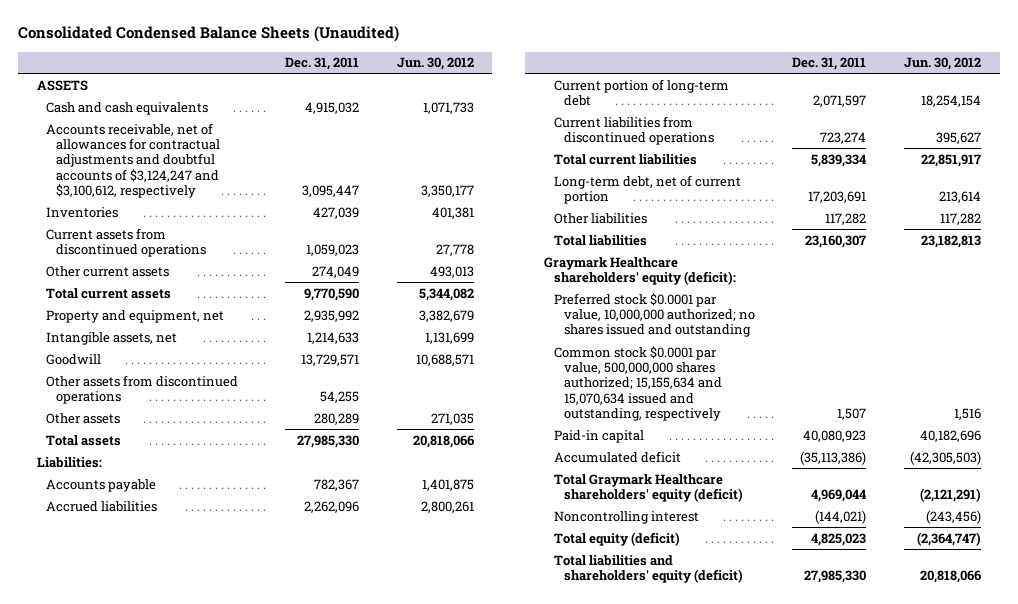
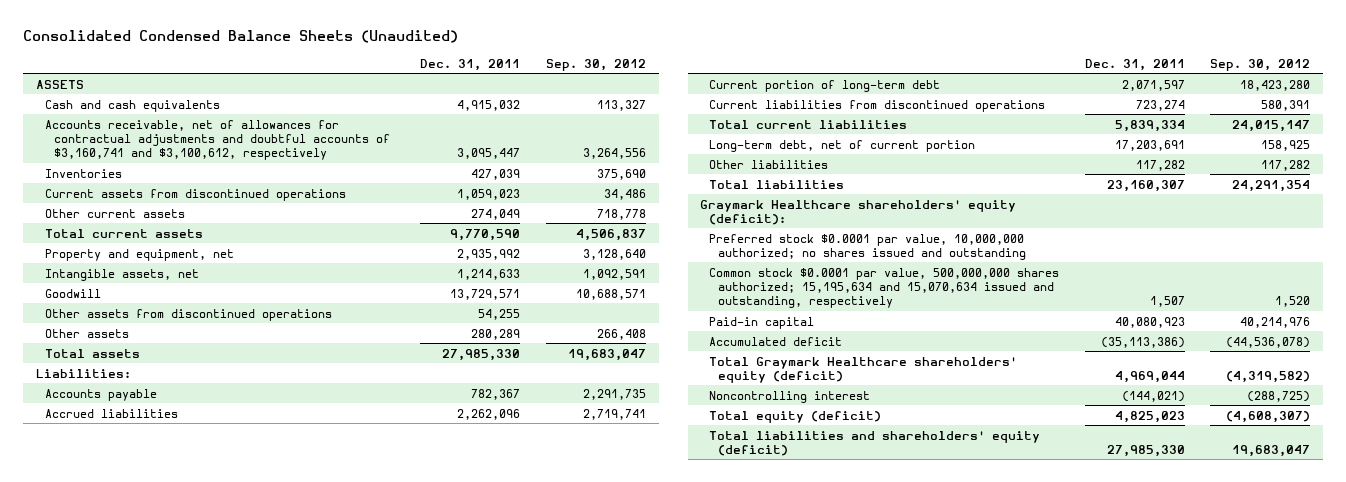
- | Dec. 31, 2011 | Jun. 30, 2012
+ | Dec. 31, 2011 | Sep. 30, 2012
- Accounts receivable, net of allowances for contractual adjustments and doubtful accounts of $3,124,247 and $3,100,612, respectively | 3,095,447 | 3,350,177
+ Accounts receivable, net of allowances for contractual adjustments and doubtful accounts of $3,160,741 and $3,100,612, respectively | 3,095,447 | 3,264,556
- Common stock $0.0001 par value, 500,000,000 shares authorized; 15,155,634 and 15,070,634 issued and outstanding, respectively | 1,507 | 1,516
+ Common stock $0.0001 par value, 500,000,000 shares authorized; 15,195,634 and 15,070,634 issued and outstanding, respectively | 1,507 | 1,520

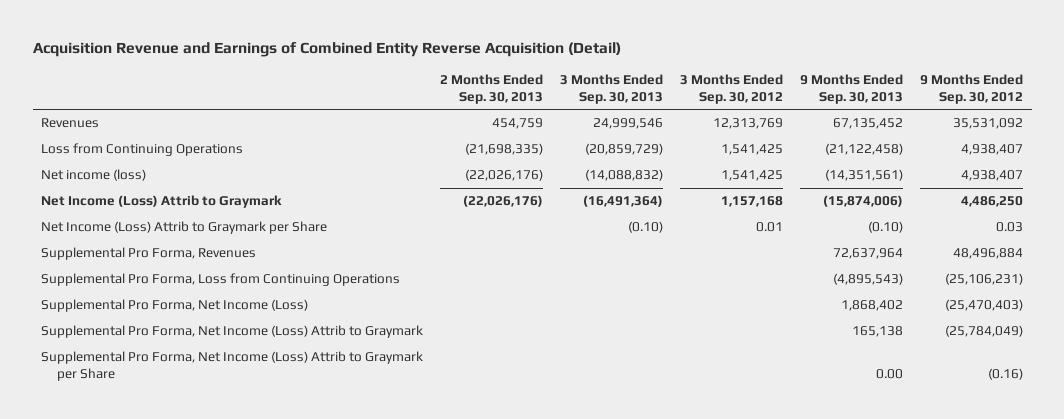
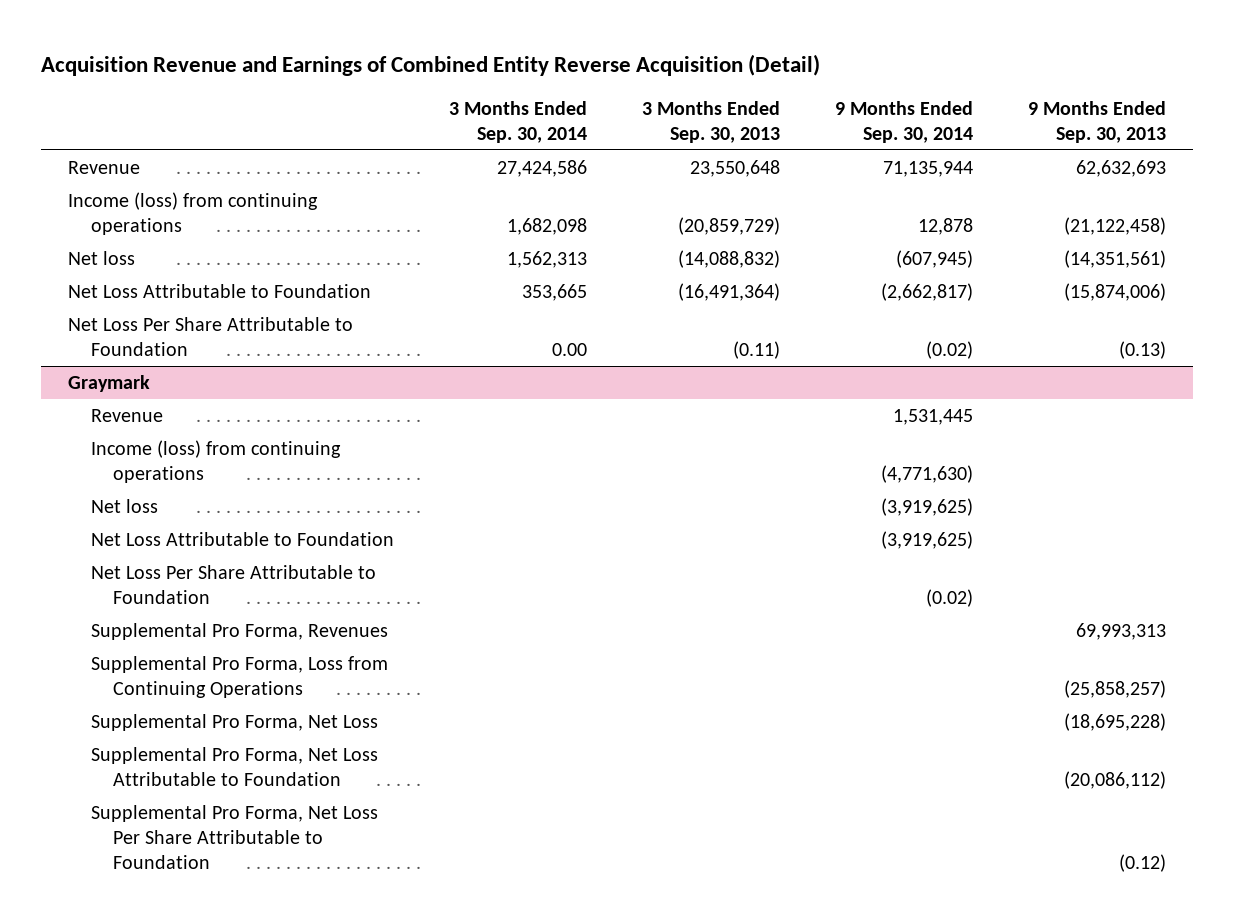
- | 2 Months Ended Sep. 30, 2013 | 3 Months Ended Sep. 30, 2013 | 3 Months Ended Sep. 30, 2012 | 9 Months Ended Sep. 30, 2013 | 9 Months Ended Sep. 30, 2012
+ | 3 Months Ended Sep. 30, 2014 | 3 Months Ended Sep. 30, 2013 | 9 Months Ended Sep. 30, 2014 | 9 Months Ended Sep. 30, 2013
- Revenues | 454,759 | 24,999,546 | 12,313,769 | 67,135,452 | 35,531,092
- Loss from Continuing Operations | (21,698,335) | (20,859,729) | 1,541,425 | (21,122,458) | 4,938,407
- Net income (loss) | (22,026,176) | (14,088,832) | 1,541,425 | (14,351,561) | 4,938,407
- Net Income (Loss) Attrib to Graymark | (22,026,176) | (16,491,364) | 1,157,168 | (15,874,006) | 4,486,250
- Net Income (Loss) Attrib to Graymark per Share | | (0.10) | 0.01 | (0.10) | 0.03
- Supplemental Pro Forma, Revenues | | | | 72,637,964 | 48,496,884
- Supplemental Pro Forma, Loss from Continuing Operations | | | | (4,895,543) | (25,106,231)
- Supplemental Pro Forma, Net Income (Loss) | | | | 1,868,402 | (25,470,403)
- Supplemental Pro Forma, Net Income (Loss) Attrib to Graymark | | | | 165,138 | (25,784,049)
- Supplemental Pro Forma, Net Income (Loss) Attrib to Graymark per Share | | | | 0.00 | (0.16)
+ Revenue | 27,424,586 | 23,550,648 | 71,135,944 | 62,632,693
+ Income (loss) from continuing operations | 1,682,098 | (20,859,729) | 12,878 | (21,122,458)
+ Net loss | 1,562,313 | (14,088,832) | (607,945) | (14,351,561)
+ Net Loss Attributable to Foundation | 353,665 | (16,491,364) | (2,662,817) | (15,874,006)
+ Net Loss Per Share Attributable to Foundation | 0.00 | (0.11) | (0.02) | (0.13)
+ Graymark
+ Revenue | | | 1,531,445 |
+ Income (loss) from continuing operations | | | (4,771,630) |
+ Net loss | | | (3,919,625) |
+ Net Loss Attributable to Foundation | | | (3,919,625) |
+ Net Loss Per Share Attributable to Foundation | | | (0.02) |
+ Supplemental Pro Forma, Revenues | | | | 69,993,313
+ Supplemental Pro Forma, Loss from Continuing Operations | | | | (25,858,257)
+ Supplemental Pro Forma, Net Loss | | | | (18,695,228)
+ Supplemental Pro Forma, Net Loss Attributable to Foundation | | | | (20,086,112)
+ Supplemental Pro Forma, Net Loss Per Share Attributable to Foundation | | | | (0.12)

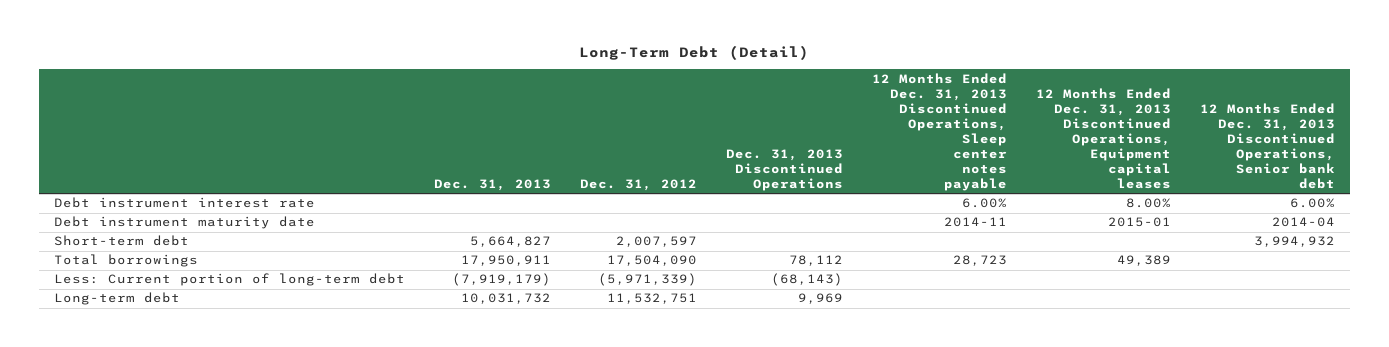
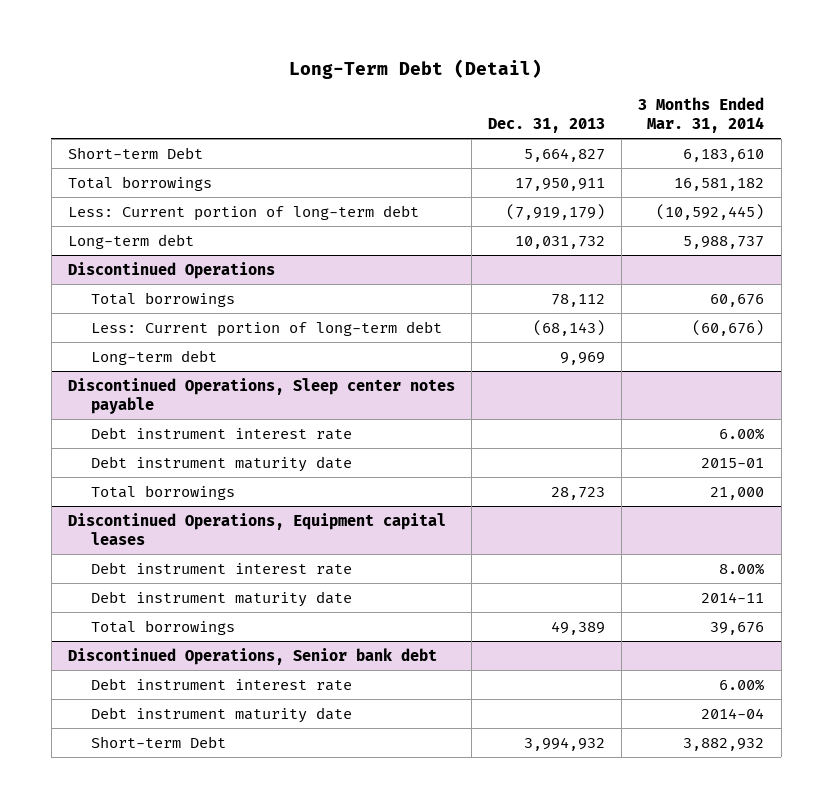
- | Dec. 31, 2013 | Dec. 31, 2012 | Dec. 31, 2013 Discontinued Operations | 12 Months Ended Dec. 31, 2013 Discontinued Operations, Sleep center notes payable | 12 Months Ended Dec. 31, 2013 Discontinued Operations, Equipment capital leases | 12 Months Ended Dec. 31, 2013 Discontinued Operations, Senior bank debt
+ | Dec. 31, 2013 | 3 Months Ended Mar. 31, 2014
- Debt instrument interest rate | | | | 6.00% | 8.00% | 6.00%
- Debt instrument maturity date | | | | 2014-11 | 2015-01 | 2014-04
- Short-term debt | 5,664,827 | 2,007,597 | | | | 3,994,932
+ Short-term Debt | 5,664,827 | 6,183,610
+ Discontinued Operations
+ Total borrowings | 78,112 | 60,676
+ Less: Current portion of long-term debt | (68,143) | (60,676)
+ Long-term debt | 9,969 |
+ Discontinued Operations, Sleep center notes payable
+ Debt instrument interest rate | | 6.00%
+ Debt instrument maturity date | | 2015-01
+ Total borrowings | 28,723 | 21,000
+ Discontinued Operations, Equipment capital leases
+ Debt instrument interest rate | | 8.00%
+ Debt instrument maturity date | | 2014-11
+ Total borrowings | 49,389 | 39,676
+ Discontinued Operations, Senior bank debt
+ Debt instrument interest rate | | 6.00%
+ Debt instrument maturity date | | 2014-04
+ Short-term Debt | 3,994,932 | 3,882,932

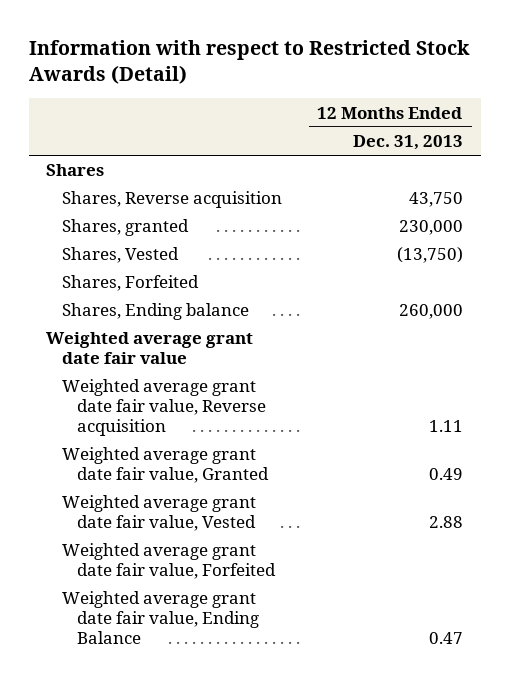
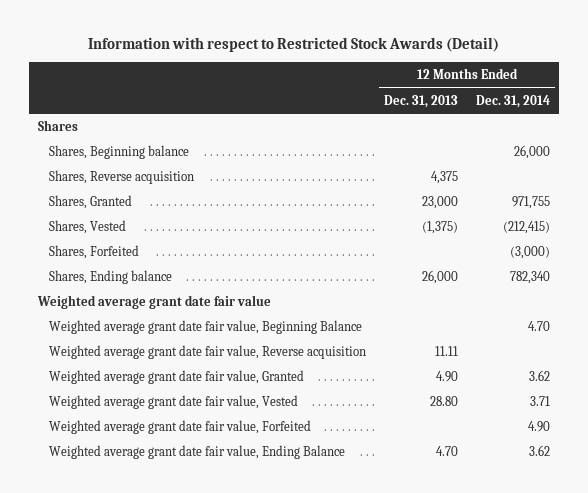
- | 12 Months Ended Dec. 31, 2013
+ | 12 Months Ended Dec. 31, 2013 | 12 Months Ended Dec. 31, 2014
- Shares, Reverse acquisition | 43,750
- Shares, granted | 230,000
- Shares, Vested | (13,750)
+ Shares, Beginning balance | | 26,000
+ Shares, Reverse acquisition | 4,375 |
+ Shares, Granted | 23,000 | 971,755
+ Shares, Vested | (1,375) | (212,415)
- Shares, Ending balance | 260,000
+ Shares, Ending balance | 26,000 | 782,340
- Weighted average grant date fair value, Reverse acquisition | 1.11
- Weighted average grant date fair value, Granted | 0.49
- Weighted average grant date fair value, Vested | 2.88
+ Weighted average grant date fair value, Beginning Balance | | 4.70
+ Weighted average grant date fair value, Reverse acquisition | 11.11 |
+ Weighted average grant date fair value, Granted | 4.90 | 3.62
+ Weighted average grant date fair value, Vested | 28.80 | 3.71
- Weighted average grant date fair value, Ending Balance | 0.47
+ Weighted average grant date fair value, Ending Balance | 4.70 | 3.62

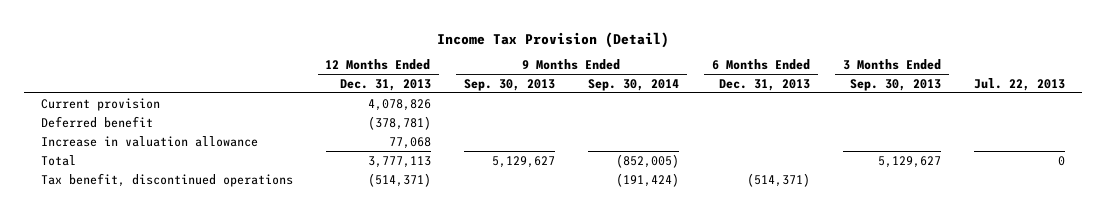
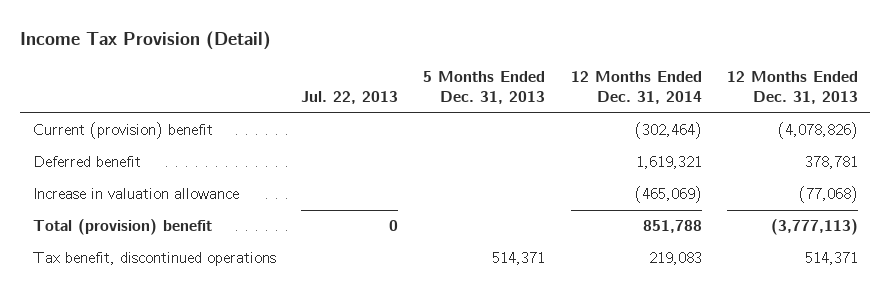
- | 12 Months Ended Dec. 31, 2013 | 9 Months Ended Sep. 30, 2013 | 9 Months Ended Sep. 30, 2014 | 6 Months Ended Dec. 31, 2013 | 3 Months Ended Sep. 30, 2013 | Jul. 22, 2013
+ | Jul. 22, 2013 | 5 Months Ended Dec. 31, 2013 | 12 Months Ended Dec. 31, 2014 | 12 Months Ended Dec. 31, 2013
- Current provision | 4,078,826 | | | | |
- Deferred benefit | (378,781) | | | | |
- Increase in valuation allowance | 77,068 | | | | |
- Total | 3,777,113 | 5,129,627 | (852,005) | | 5,129,627 | 0
- Tax benefit, discontinued operations | (514,371) | | (191,424) | (514,371) | |
+ Current (provision) benefit | | | (302,464) | (4,078,826)
+ Deferred benefit | | | 1,619,321 | 378,781
+ Increase in valuation allowance | | | (465,069) | (77,068)
+ Total (provision) benefit | 0 | | 851,788 | (3,777,113)
+ Tax benefit, discontinued operations | | 514,371 | 219,083 | 514,371

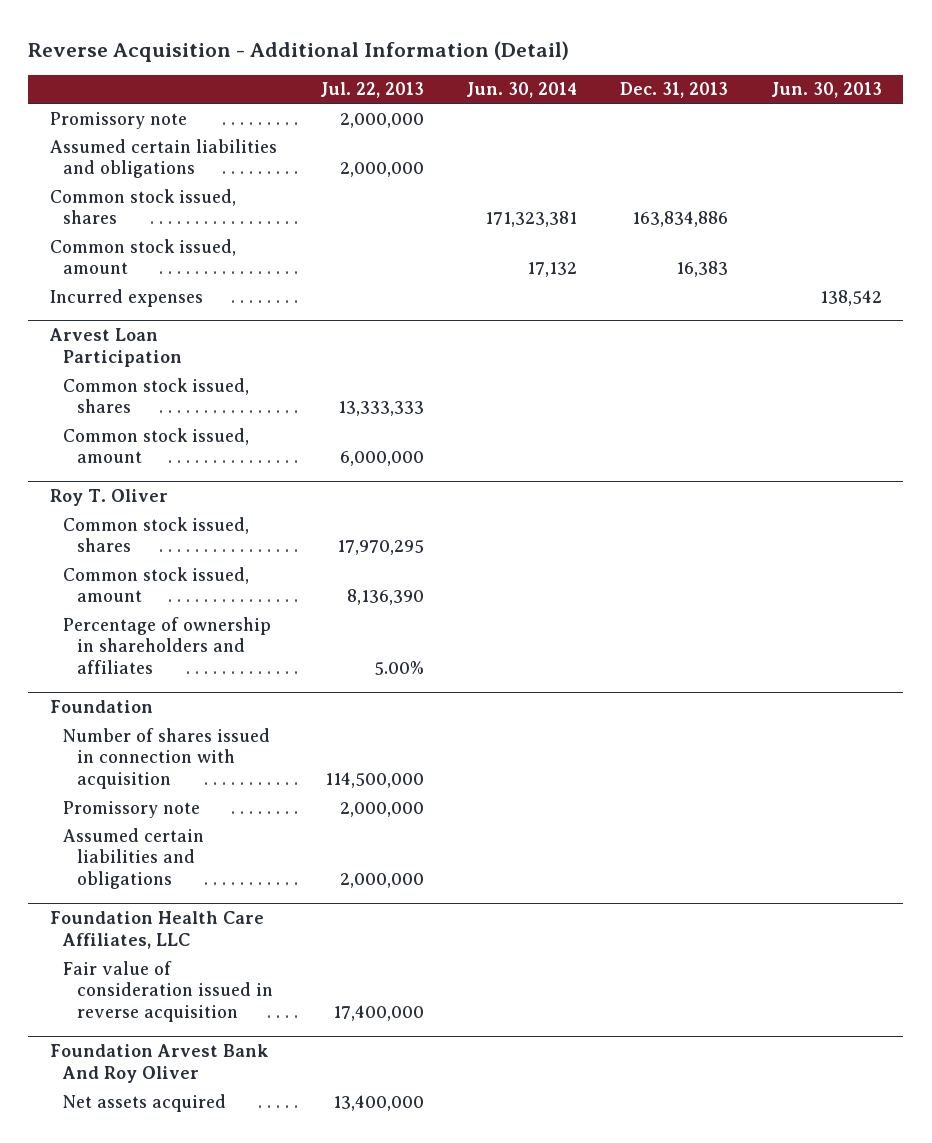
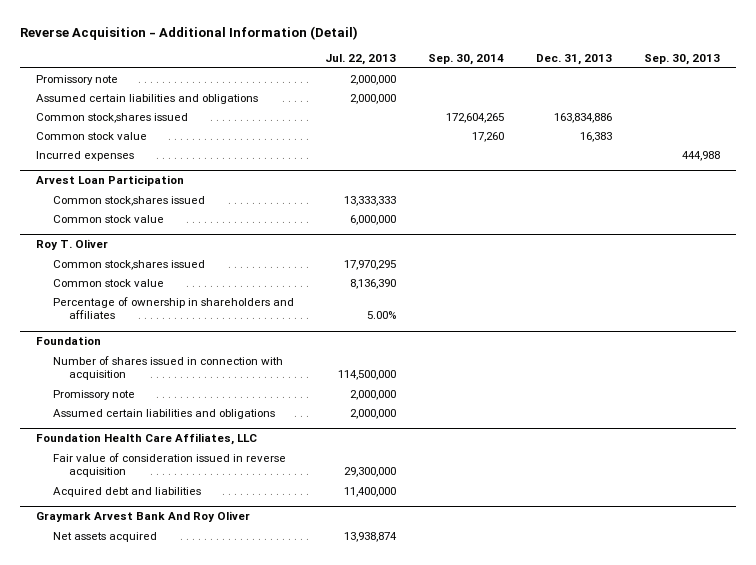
- | Jul. 22, 2013 | Jun. 30, 2014 | Dec. 31, 2013 | Jun. 30, 2013
+ | Jul. 22, 2013 | Sep. 30, 2014 | Dec. 31, 2013 | Sep. 30, 2013
- Common stock issued, shares | | 171,323,381 | 163,834,886 |
- Common stock issued, amount | | 17,132 | 16,383 |
+ Common stock,shares issued | | 172,604,265 | 163,834,886 |
+ Common stock value | | 17,260 | 16,383 |
@ Arvest Loan Participation
- Common stock issued, shares | 13,333,333 | | |
- Common stock issued, amount | 6,000,000 | | |
+ Common stock,shares issued | 13,333,333 | | |
+ Common stock value | 6,000,000 | | |
@ Roy T. Oliver
- Common stock issued, shares | 17,970,295 | | |
- Common stock issued, amount | 8,136,390 | | |
+ Common stock,shares issued | 17,970,295 | | |
+ Common stock value | 8,136,390 | | |
@ Foundation Health Care Affiliates, LLC
- Fair value of consideration issued in reverse acquisition | 17,400,000 | | |
- Foundation Arvest Bank And Roy Oliver
- Net assets acquired | 13,400,000 | | |
@ Foundation Health Care Affiliates, LLC
+ Fair value of consideration issued in reverse acquisition | 29,300,000 | | |
+ Acquired debt and liabilities | 11,400,000 | | |
+ Graymark Arvest Bank And Roy Oliver
+ Net assets acquired | 13,938,874 | | |

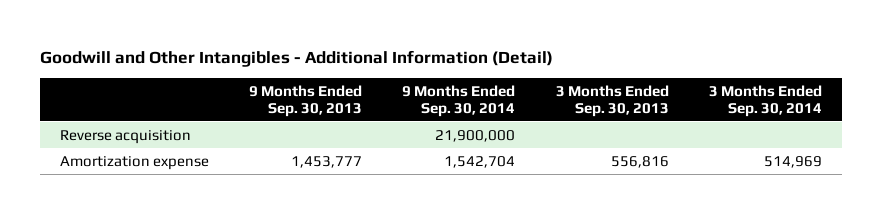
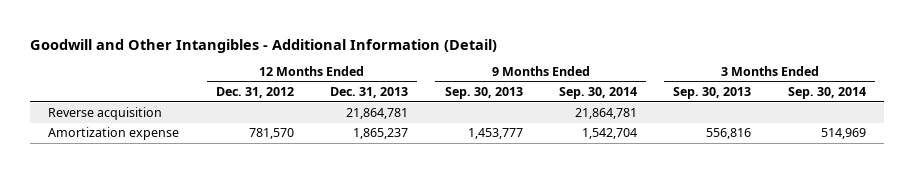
- | 9 Months Ended Sep. 30, 2013 | 9 Months Ended Sep. 30, 2014 | 3 Months Ended Sep. 30, 2013 | 3 Months Ended Sep. 30, 2014
+ | 12 Months Ended Dec. 31, 2012 | 12 Months Ended Dec. 31, 2013 | 9 Months Ended Sep. 30, 2013 | 9 Months Ended Sep. 30, 2014 | 3 Months Ended Sep. 30, 2013 | 3 Months Ended Sep. 30, 2014
- Reverse acquisition | | 21,900,000 | |
+ Reverse acquisition | | 21,864,781 | | 21,864,781 | |

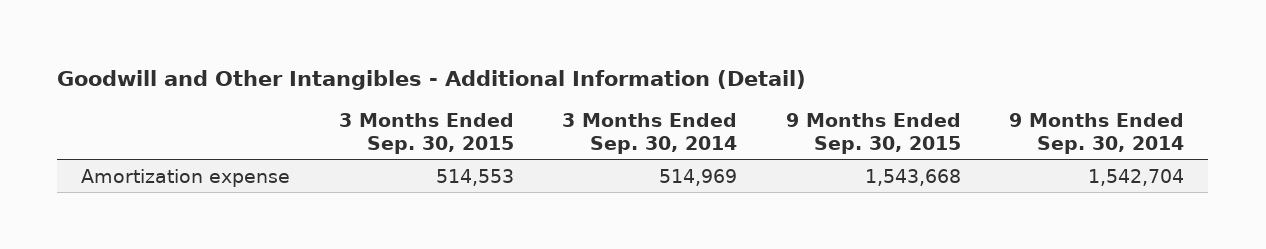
- | 12 Months Ended Dec. 31, 2012 | 12 Months Ended Dec. 31, 2013 | 9 Months Ended Sep. 30, 2013 | 9 Months Ended Sep. 30, 2014 | 3 Months Ended Sep. 30, 2013 | 3 Months Ended Sep. 30, 2014
+ | 3 Months Ended Sep. 30, 2015 | 3 Months Ended Sep. 30, 2014 | 9 Months Ended Sep. 30, 2015 | 9 Months Ended Sep. 30, 2014
- Reverse acquisition | | 21,864,781 | | 21,864,781 | |

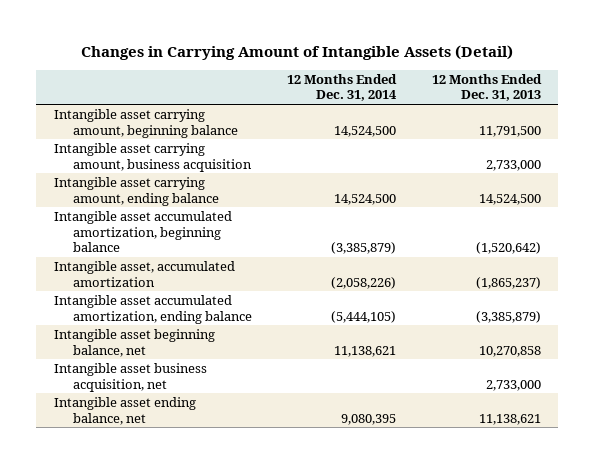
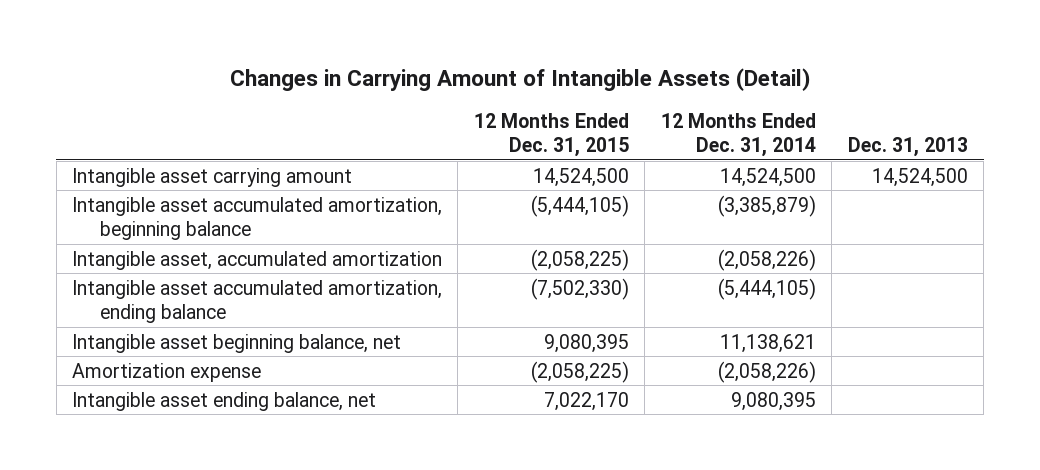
- | 12 Months Ended Dec. 31, 2014 | 12 Months Ended Dec. 31, 2013
+ | 12 Months Ended Dec. 31, 2015 | 12 Months Ended Dec. 31, 2014 | Dec. 31, 2013
- Intangible asset carrying amount, beginning balance | 14,524,500 | 11,791,500
- Intangible asset carrying amount, business acquisition | | 2,733,000
- Intangible asset carrying amount, ending balance | 14,524,500 | 14,524,500
+ Intangible asset carrying amount | 14,524,500 | 14,524,500 | 14,524,500
- Intangible asset business acquisition, net | | 2,733,000
+ Amortization expense | (2,058,225) | (2,058,226) |

